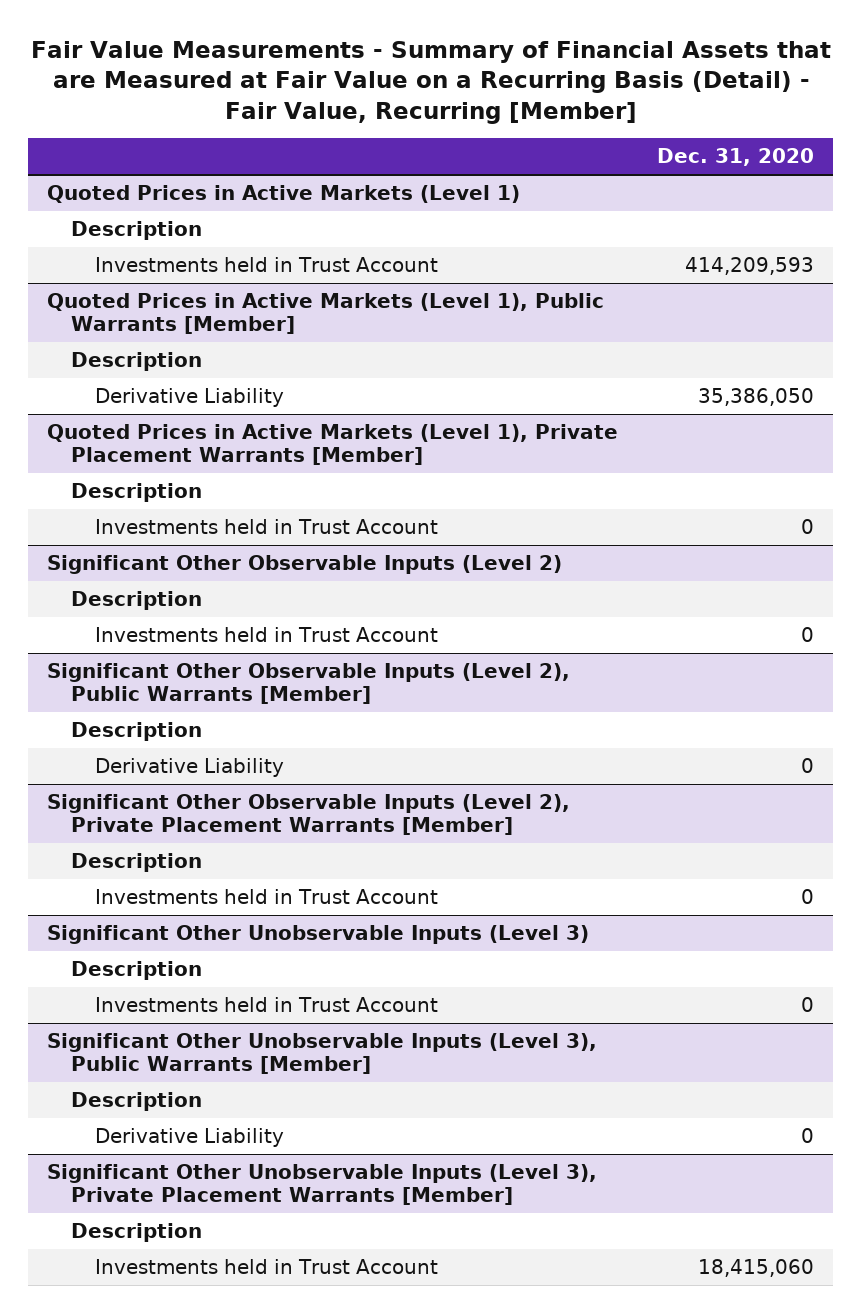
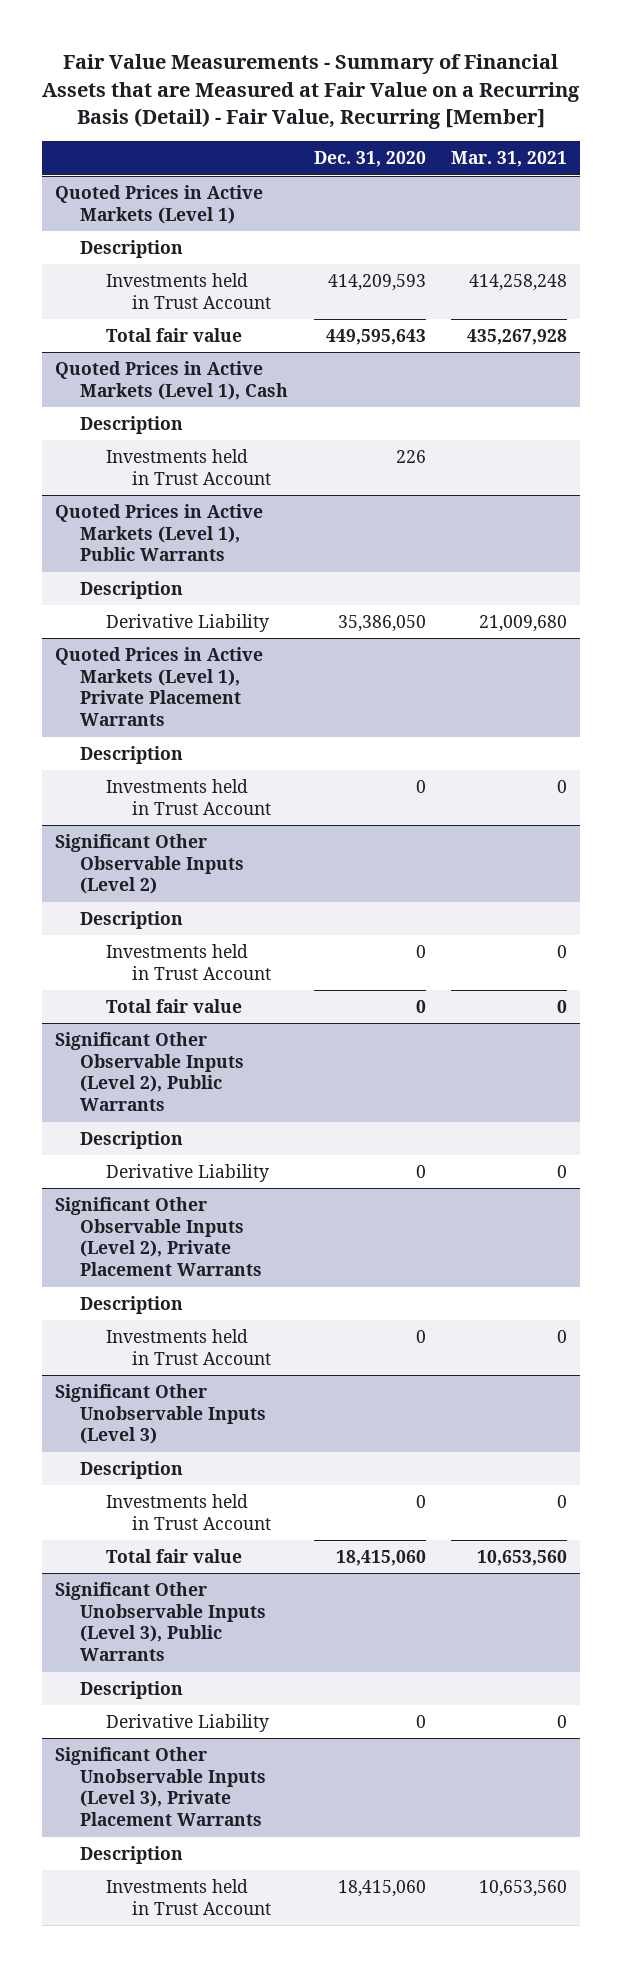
- | Dec. 31, 2020
+ | Dec. 31, 2020 | Mar. 31, 2021
- Quoted Prices in Active Markets (Level 1), Public Warrants [Member]
@ Quoted Prices in Active Markets (Level 1)
+ Total fair value | 449,595,643 | 435,267,928
+ Quoted Prices in Active Markets (Level 1), Cash
+ Investments held in Trust Account | 226 |
+ Quoted Prices in Active Markets (Level 1), Public Warrants
+ Description
- Quoted Prices in Active Markets (Level 1), Private Placement Warrants [Member]
+ Quoted Prices in Active Markets (Level 1), Private Placement Warrants
- Significant Other Observable Inputs (Level 2), Public Warrants [Member]
@ Significant Other Observable Inputs (Level 2)
+ Total fair value | 0 | 0
+ Significant Other Observable Inputs (Level 2), Public Warrants
- Significant Other Observable Inputs (Level 2), Private Placement Warrants [Member]
+ Significant Other Observable Inputs (Level 2), Private Placement Warrants
- Significant Other Unobservable Inputs (Level 3), Public Warrants [Member]
@ Significant Other Unobservable Inputs (Level 3)
+ Total fair value | 18,415,060 | 10,653,560
+ Significant Other Unobservable Inputs (Level 3), Public Warrants
- Significant Other Unobservable Inputs (Level 3), Private Placement Warrants [Member]
+ Significant Other Unobservable Inputs (Level 3), Private Placement Warrants

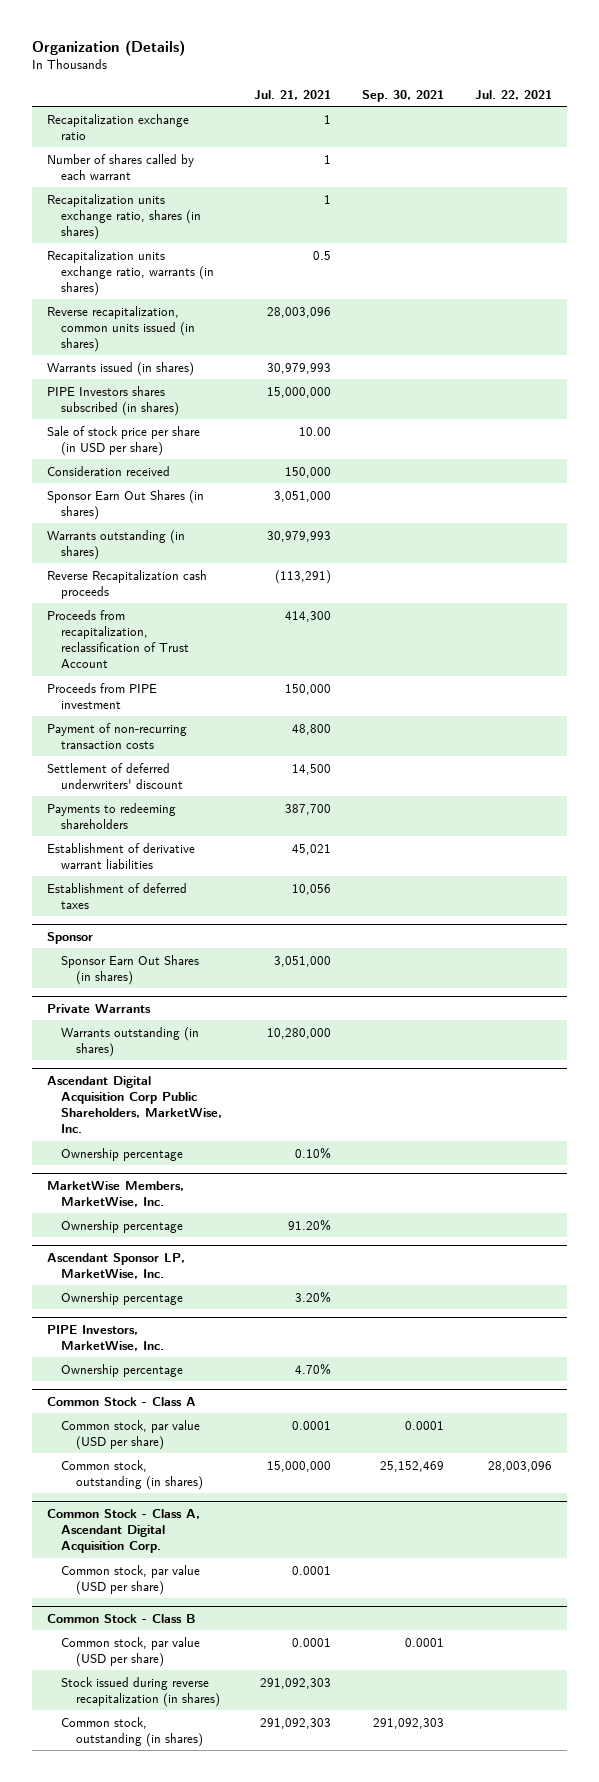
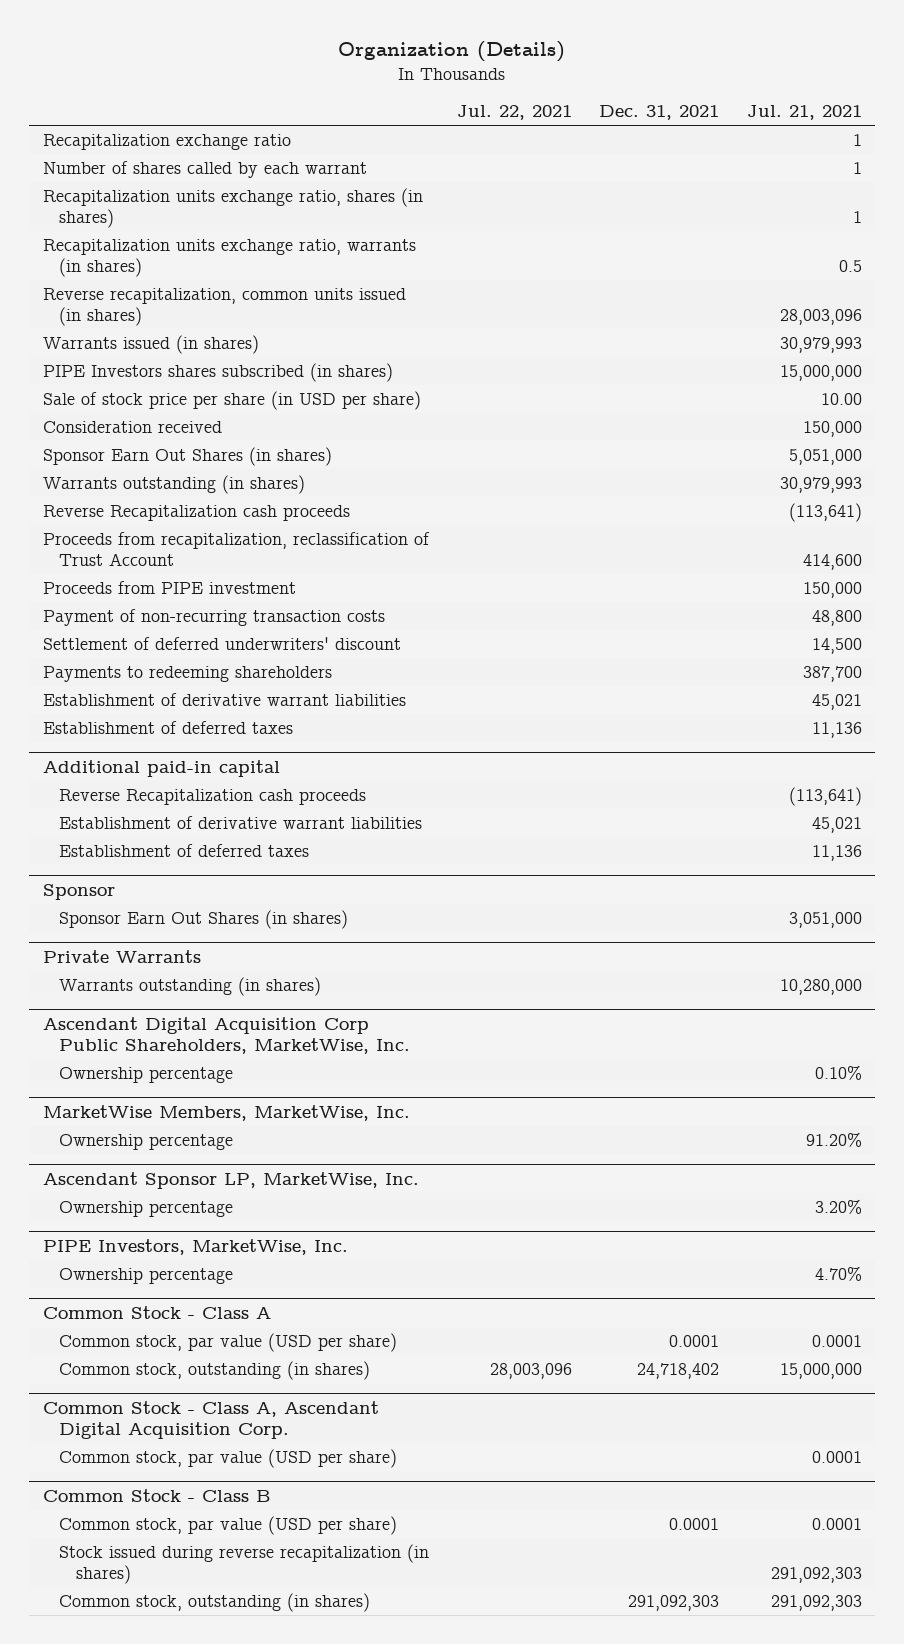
- | Jul. 21, 2021 | Sep. 30, 2021 | Jul. 22, 2021
+ | Jul. 22, 2021 | Dec. 31, 2021 | Jul. 21, 2021
- Sponsor Earn Out Shares (in shares) | 3,051,000 | |
+ Sponsor Earn Out Shares (in shares) | | | 5,051,000
- Reverse Recapitalization cash proceeds | (113,291) | |
- Proceeds from recapitalization, reclassification of Trust Account | 414,300 | |
+ Reverse Recapitalization cash proceeds | | | (113,641)
+ Proceeds from recapitalization, reclassification of Trust Account | | | 414,600
- Establishment of deferred taxes | 10,056 | |
+ Establishment of deferred taxes | | | 11,136
+ Additional paid-in capital
+ Reverse Recapitalization cash proceeds | | | (113,641)
+ Establishment of derivative warrant liabilities | | | 45,021
+ Establishment of deferred taxes | | | 11,136

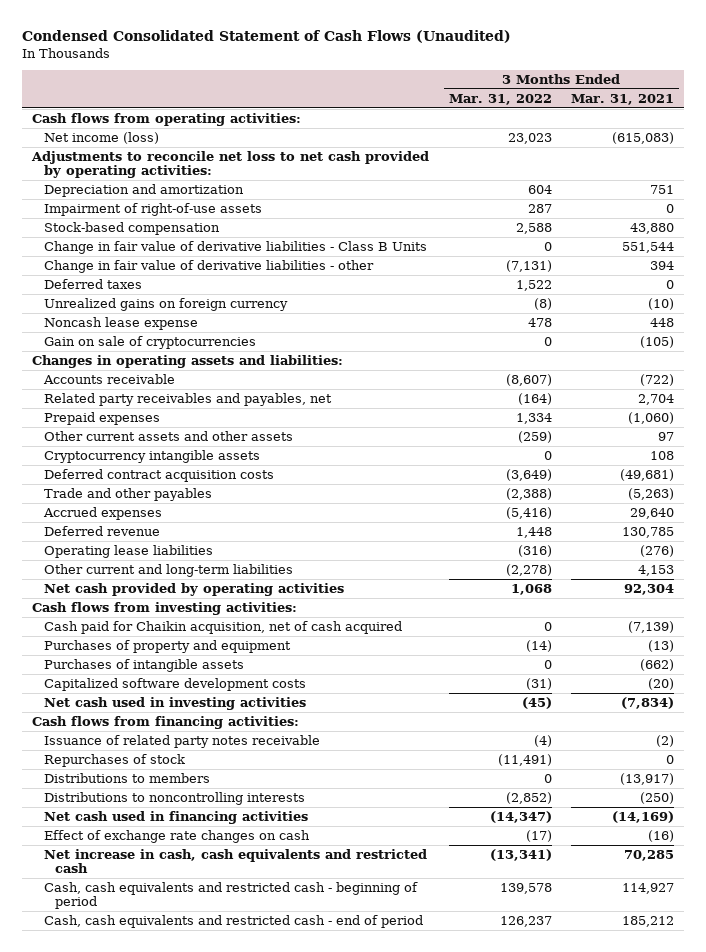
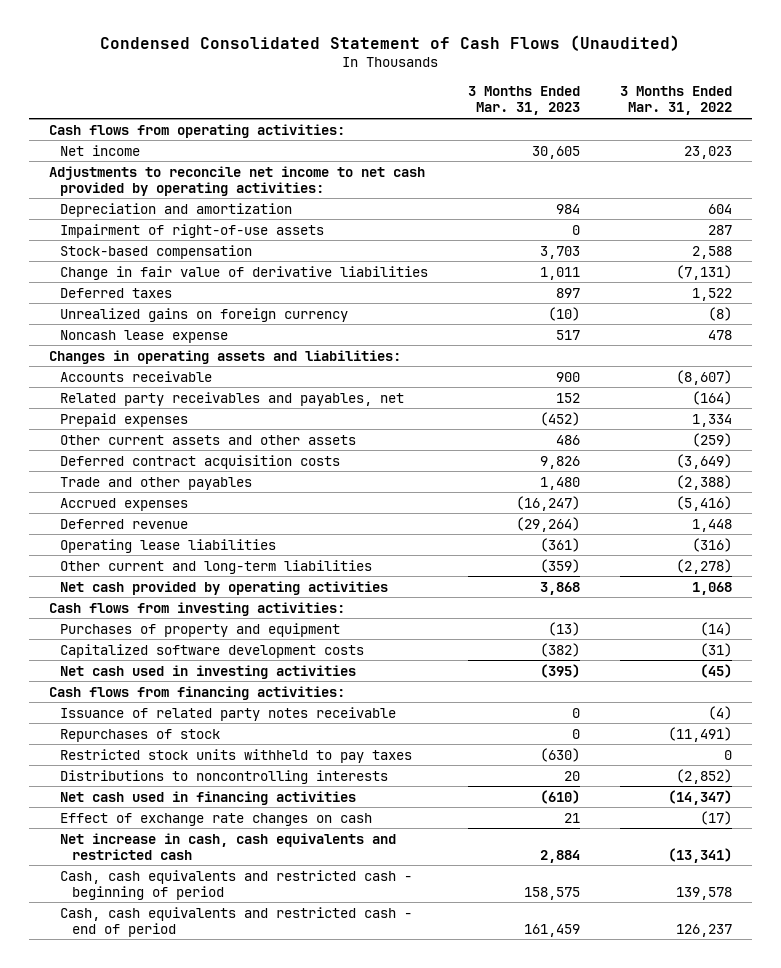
- | 3 Months Ended Mar. 31, 2022 | 3 Months Ended Mar. 31, 2021
+ | 3 Months Ended Mar. 31, 2023 | 3 Months Ended Mar. 31, 2022
- Net income (loss) | 23,023 | (615,083)
- Adjustments to reconcile net loss to net cash provided by operating activities:
+ Net income | 30,605 | 23,023
+ Adjustments to reconcile net income to net cash provided by operating activities:
- Change in fair value of derivative liabilities - Class B Units | 0 | 551,544
- Change in fair value of derivative liabilities - other | (7,131) | 394
+ Change in fair value of derivative liabilities | 1,011 | (7,131)
- Gain on sale of cryptocurrencies | 0 | (105)
- Cryptocurrency intangible assets | 0 | 108
- Cash paid for Chaikin acquisition, net of cash acquired | 0 | (7,139)
- Purchases of intangible assets | 0 | (662)
- Distributions to members | 0 | (13,917)
+ Restricted stock units withheld to pay taxes | (630) | 0

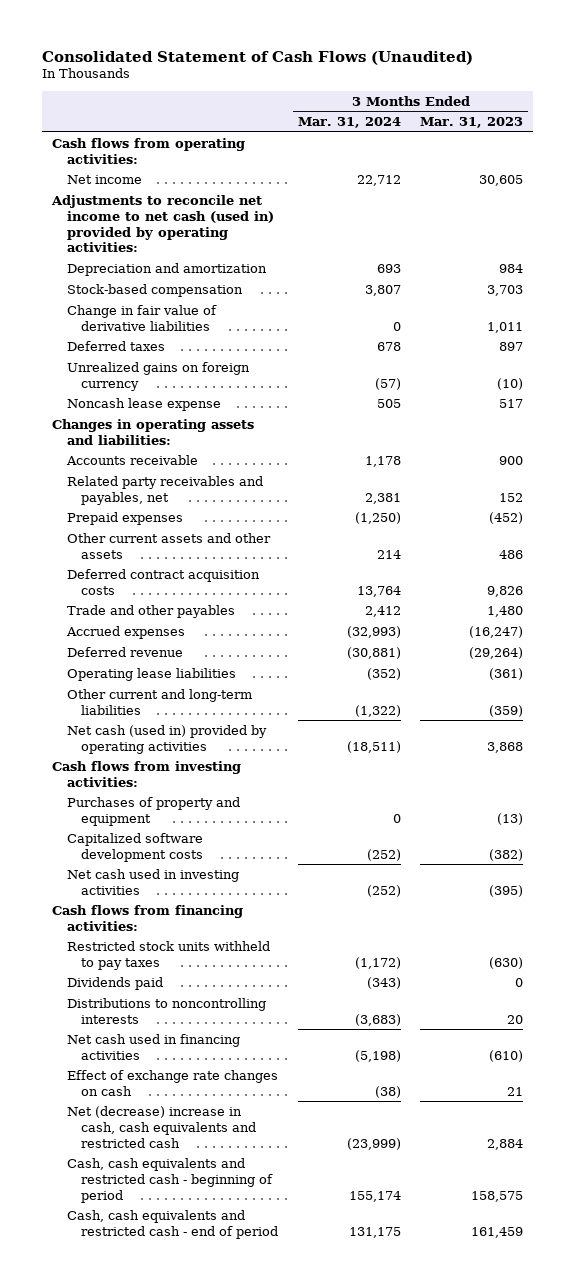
- Condensed Consolidated Statement of Cash Flows (Unaudited)
+ Consolidated Statement of Cash Flows (Unaudited)
- | 3 Months Ended Mar. 31, 2023 | 3 Months Ended Mar. 31, 2022
+ | 3 Months Ended Mar. 31, 2024 | 3 Months Ended Mar. 31, 2023
- Adjustments to reconcile net income to net cash provided by operating activities:
+ Adjustments to reconcile net income to net cash (used in) provided by operating activities:
- Impairment of right-of-use assets | 0 | 287
- Net cash provided by operating activities | 3,868 | 1,068
+ Net cash (used in) provided by operating activities | (18,511) | 3,868
- Issuance of related party notes receivable | 0 | (4)
- Repurchases of stock | 0 | (11,491)
+ Dividends paid | (343) | 0
- Net increase in cash, cash equivalents and restricted cash | 2,884 | (13,341)
+ Net (decrease) increase in cash, cash equivalents and restricted cash | (23,999) | 2,884

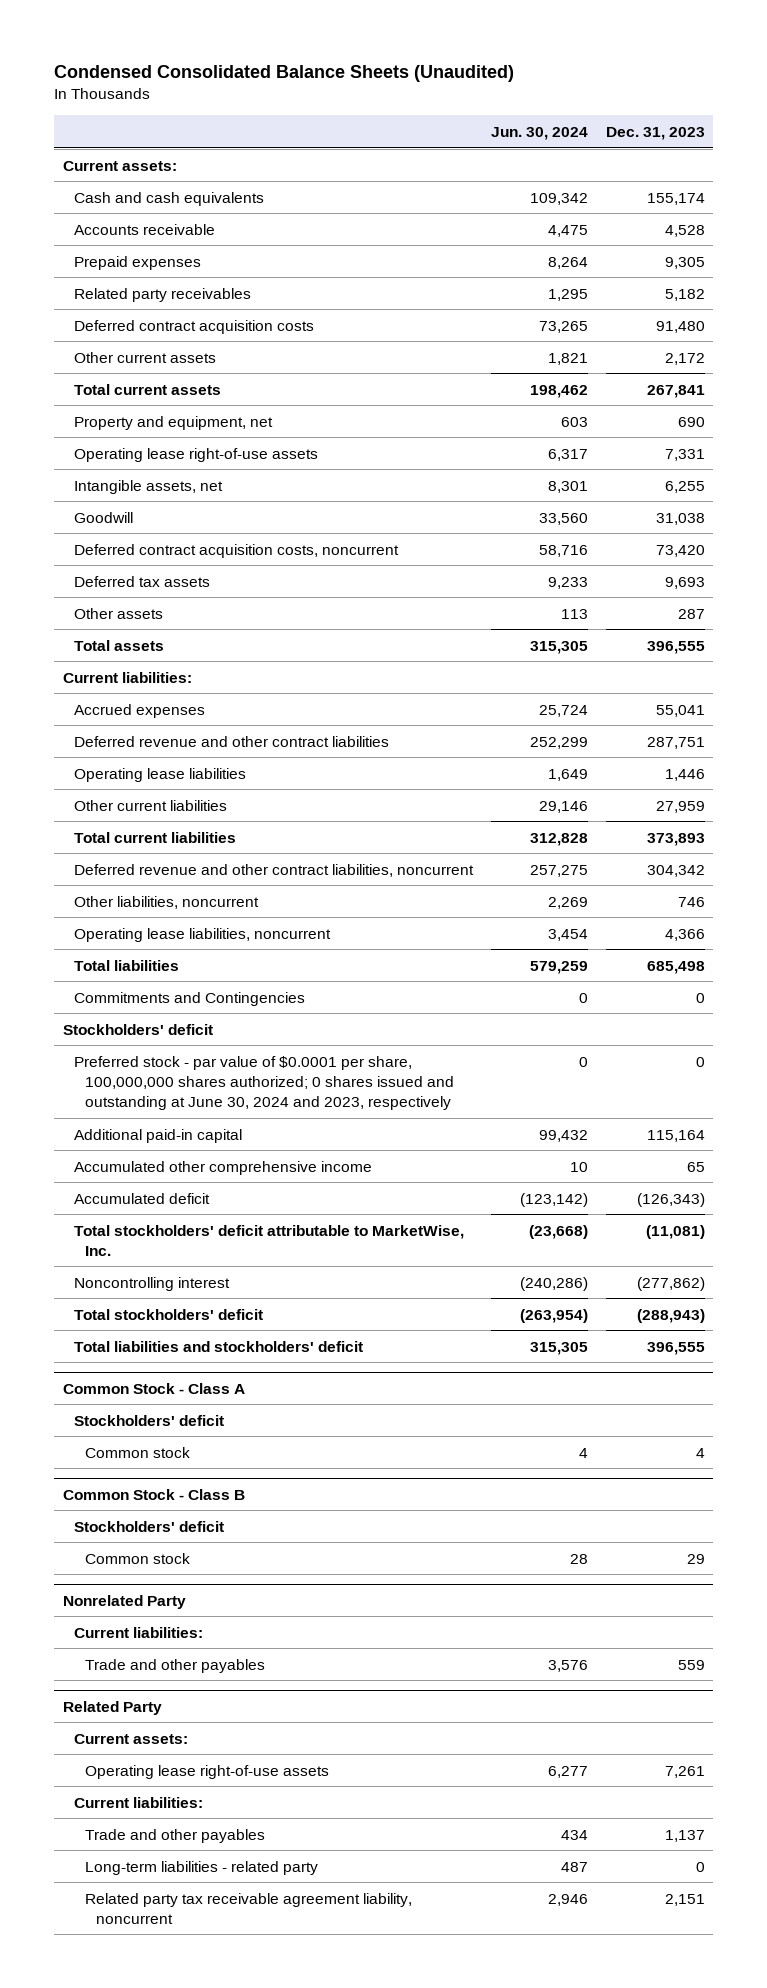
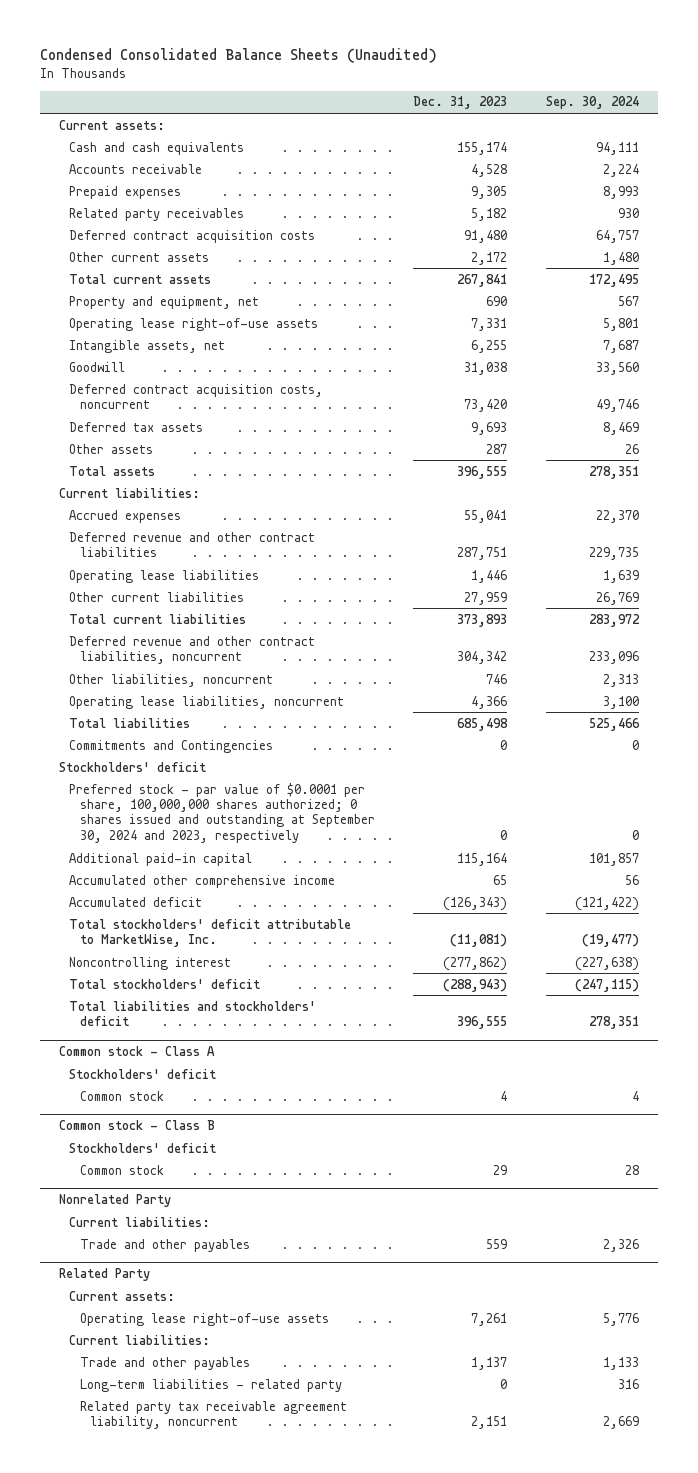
- | Jun. 30, 2024 | Dec. 31, 2023
+ | Dec. 31, 2023 | Sep. 30, 2024
- Preferred stock - par value of $0.0001 per share, 100,000,000 shares authorized; 0 shares issued and outstanding at June 30, 2024 and 2023, respectively | 0 | 0
+ Preferred stock - par value of $0.0001 per share, 100,000,000 shares authorized; 0 shares issued and outstanding at September 30, 2024 and 2023, respectively | 0 | 0
- Common Stock - Class A
+ Common stock - Class A
- Common Stock - Class B
+ Common stock - Class B

